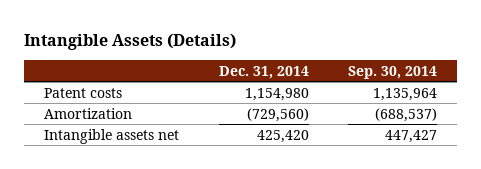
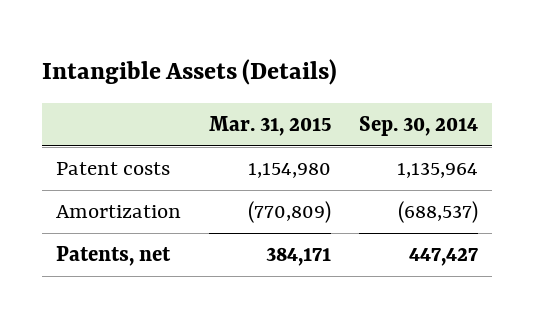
- | Dec. 31, 2014 | Sep. 30, 2014
+ | Mar. 31, 2015 | Sep. 30, 2014
- Intangible assets net | 425,420 | 447,427
+ Patents, net | 384,171 | 447,427

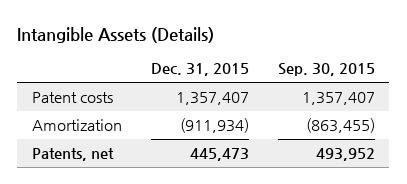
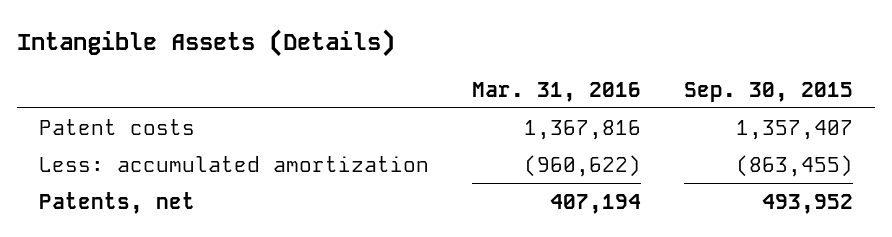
- | Dec. 31, 2015 | Sep. 30, 2015
+ | Mar. 31, 2016 | Sep. 30, 2015
- Amortization | (911,934) | (863,455)
+ Less: accumulated amortization | (960,622) | (863,455)

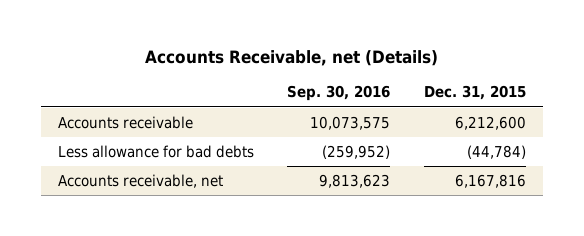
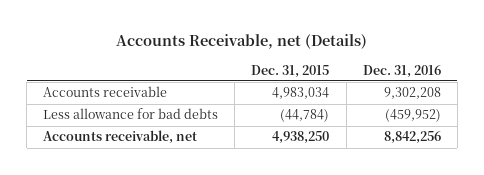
- | Sep. 30, 2016 | Dec. 31, 2015
+ | Dec. 31, 2015 | Dec. 31, 2016
- Accounts receivable | 10,073,575 | 6,212,600
+ Accounts receivable | 4,983,034 | 9,302,208
- Accounts receivable, net | 9,813,623 | 6,167,816
+ Accounts receivable, net | 4,938,250 | 8,842,256

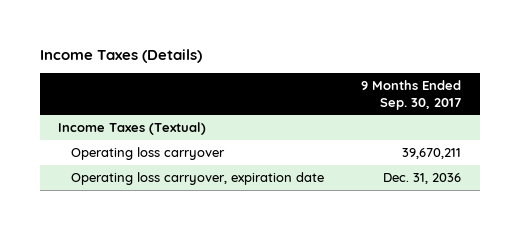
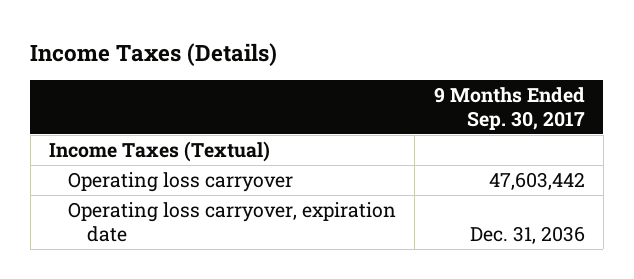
- Operating loss carryover | 39,670,211
+ Operating loss carryover | 47,603,442

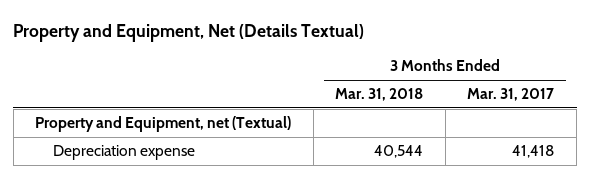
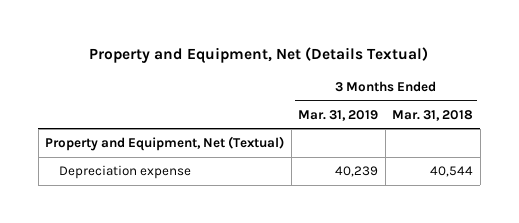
- | 3 Months Ended Mar. 31, 2018 | 3 Months Ended Mar. 31, 2017
+ | 3 Months Ended Mar. 31, 2019 | 3 Months Ended Mar. 31, 2018
- Property and Equipment, net (Textual)
+ Property and Equipment, Net (Textual)

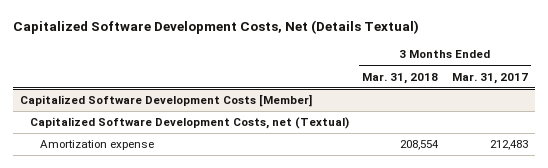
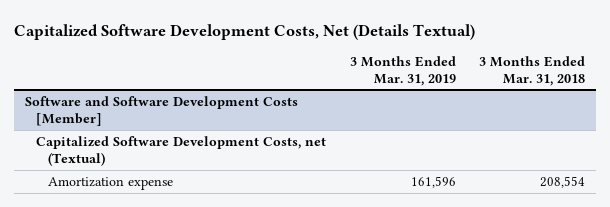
- | 3 Months Ended Mar. 31, 2018 | 3 Months Ended Mar. 31, 2017
+ | 3 Months Ended Mar. 31, 2019 | 3 Months Ended Mar. 31, 2018
- Capitalized Software Development Costs [Member]
+ Software and Software Development Costs [Member]

